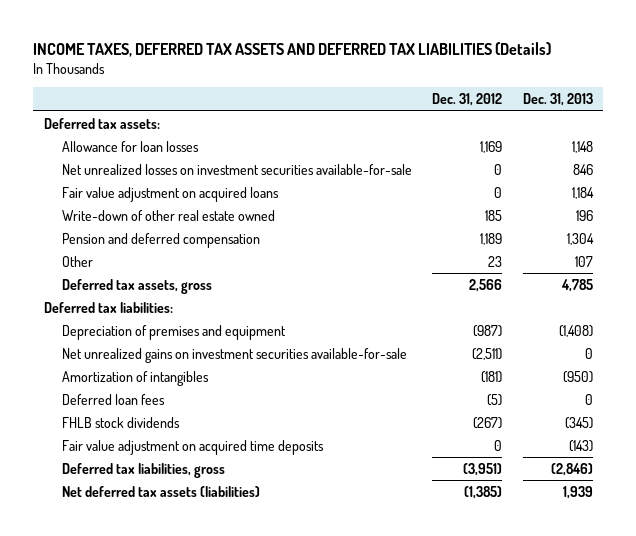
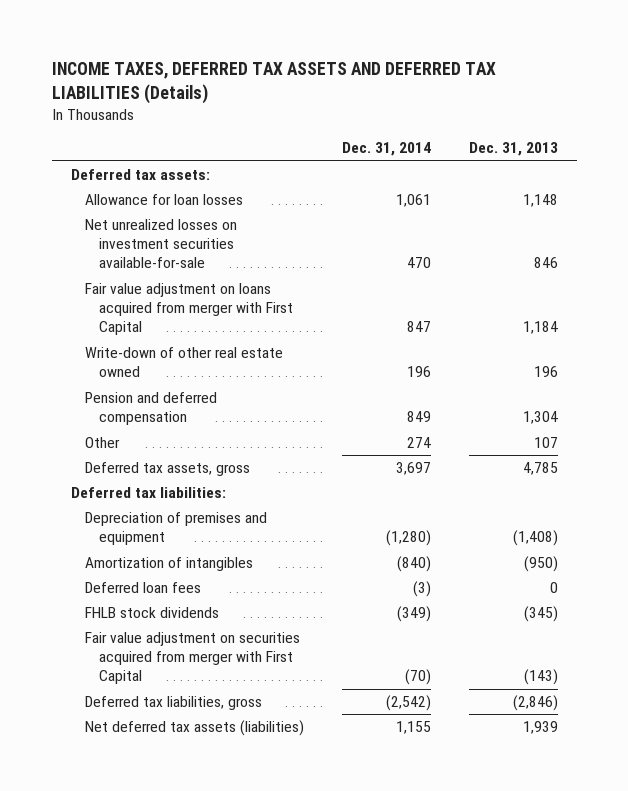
- | Dec. 31, 2012 | Dec. 31, 2013
+ | Dec. 31, 2014 | Dec. 31, 2013
- Fair value adjustment on acquired loans | 0 | 1,184
+ Fair value adjustment on loans acquired from merger with First Capital | 847 | 1,184
- Net unrealized gains on investment securities available-for-sale | (2,511) | 0
- Fair value adjustment on acquired time deposits | 0 | (143)
+ Fair value adjustment on securities acquired from merger with First Capital | (70) | (143)

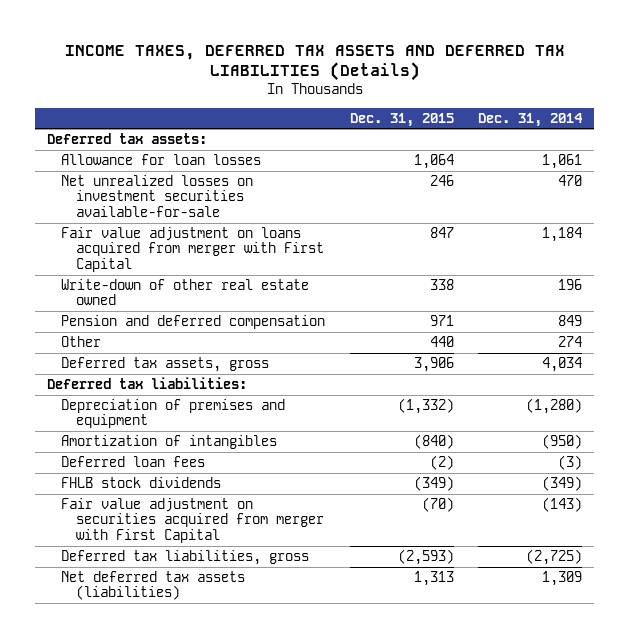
- | Dec. 31, 2014 | Dec. 31, 2013
+ | Dec. 31, 2015 | Dec. 31, 2014
- Fair value adjustment on loans acquired from merger with First Capital | 847 | 1,184
+ Fair value adjustment on loans acquired from merger with First Capital | 847 | 1,184
- Deferred tax assets, gross | 3,697 | 4,785
+ Deferred tax assets, gross | 3,906 | 4,034
- Amortization of intangibles | (840) | (950)
+ Amortization of intangibles | (840) | (950)
- Fair value adjustment on securities acquired from merger with First Capital | (70) | (143)
- Deferred tax liabilities, gross | (2,542) | (2,846)
- Net deferred tax assets (liabilities) | 1,155 | 1,939
+ Fair value adjustment on securities acquired from merger with First Capital | (70) | (143)
+ Deferred tax liabilities, gross | (2,593) | (2,725)
+ Net deferred tax assets (liabilities) | 1,313 | 1,309

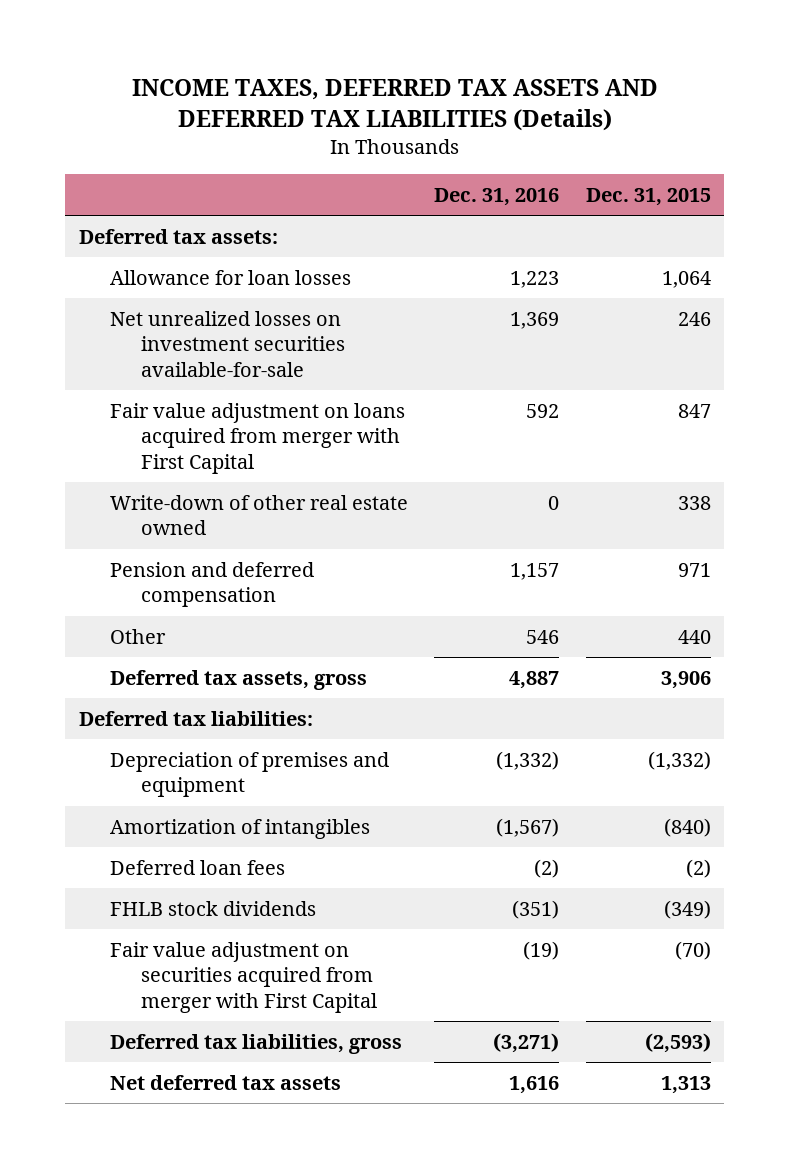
- | Dec. 31, 2015 | Dec. 31, 2014
+ | Dec. 31, 2016 | Dec. 31, 2015
- Net deferred tax assets (liabilities) | 1,313 | 1,309
+ Net deferred tax assets | 1,616 | 1,313

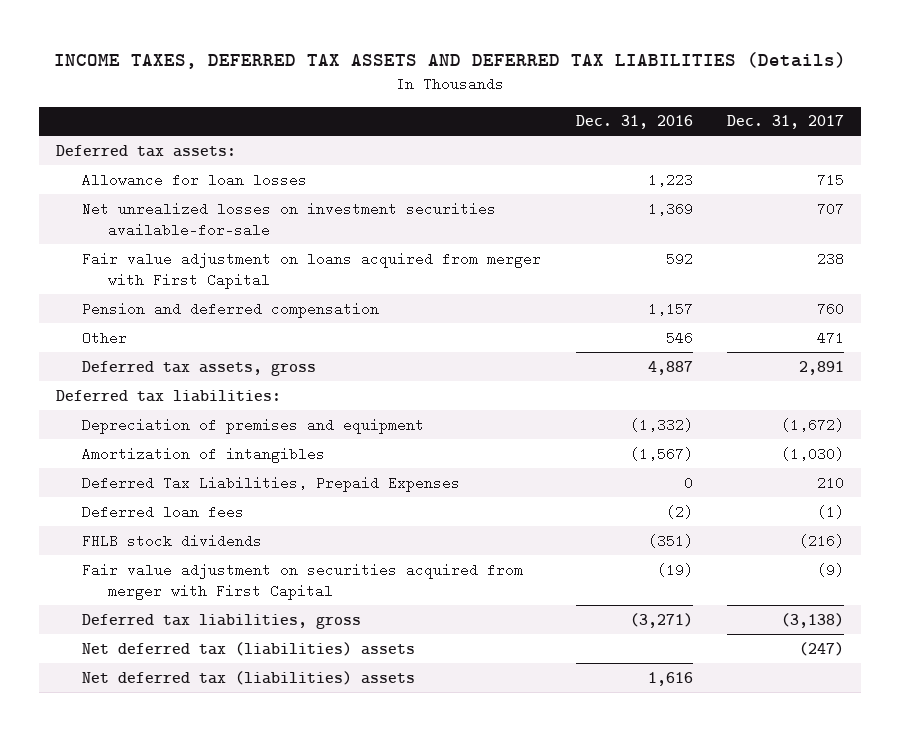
- | Dec. 31, 2016 | Dec. 31, 2015
+ | Dec. 31, 2016 | Dec. 31, 2017
- Write-down of other real estate owned | 0 | 338
+ Deferred Tax Liabilities, Prepaid Expenses | 0 | 210
- Net deferred tax assets | 1,616 | 1,313
+ Net deferred tax (liabilities) assets | | (247)
+ Net deferred tax (liabilities) assets | 1,616 |

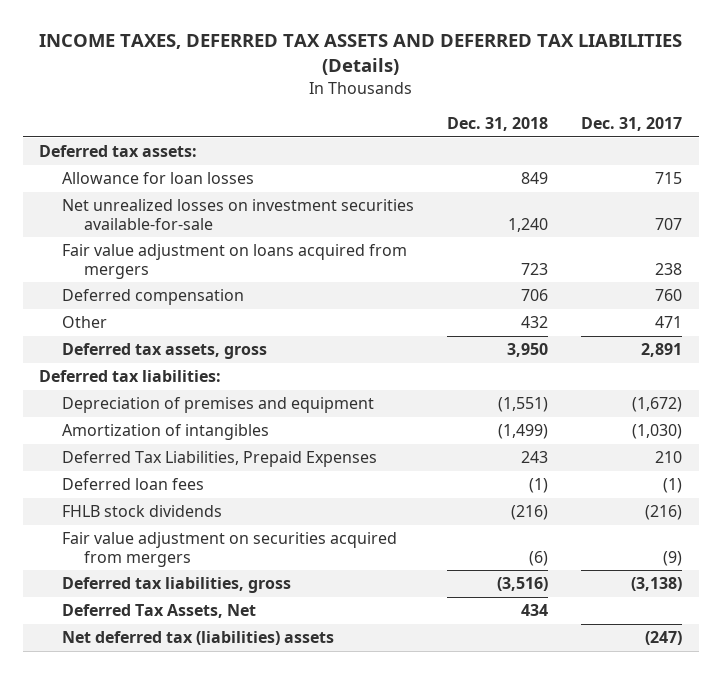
- | Dec. 31, 2016 | Dec. 31, 2017
+ | Dec. 31, 2018 | Dec. 31, 2017
- Fair value adjustment on loans acquired from merger with First Capital | 592 | 238
- Pension and deferred compensation | 1,157 | 760
+ Fair value adjustment on loans acquired from mergers | 723 | 238
+ Deferred compensation | 706 | 760
- Fair value adjustment on securities acquired from merger with First Capital | (19) | (9)
+ Fair value adjustment on securities acquired from mergers | (6) | (9)
+ Deferred Tax Assets, Net | 434 |
- Net deferred tax (liabilities) assets | 1,616 |

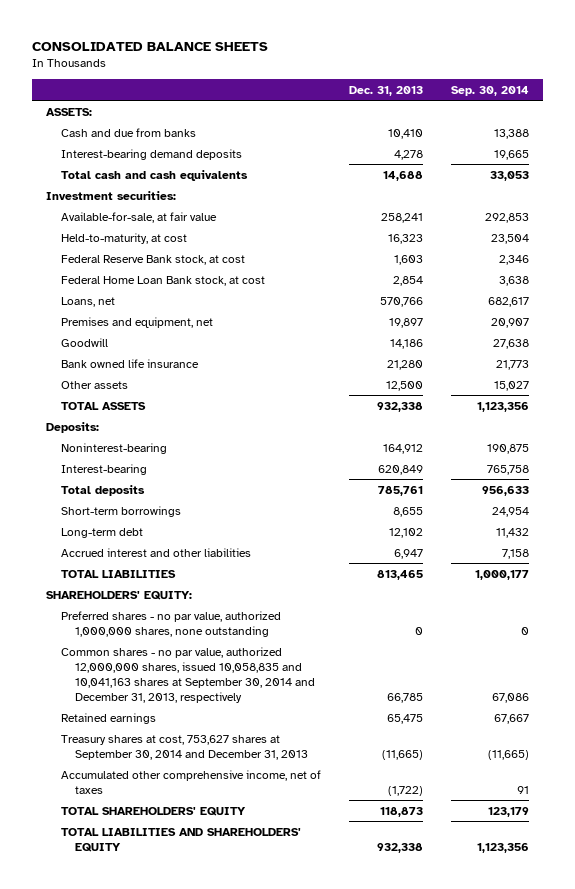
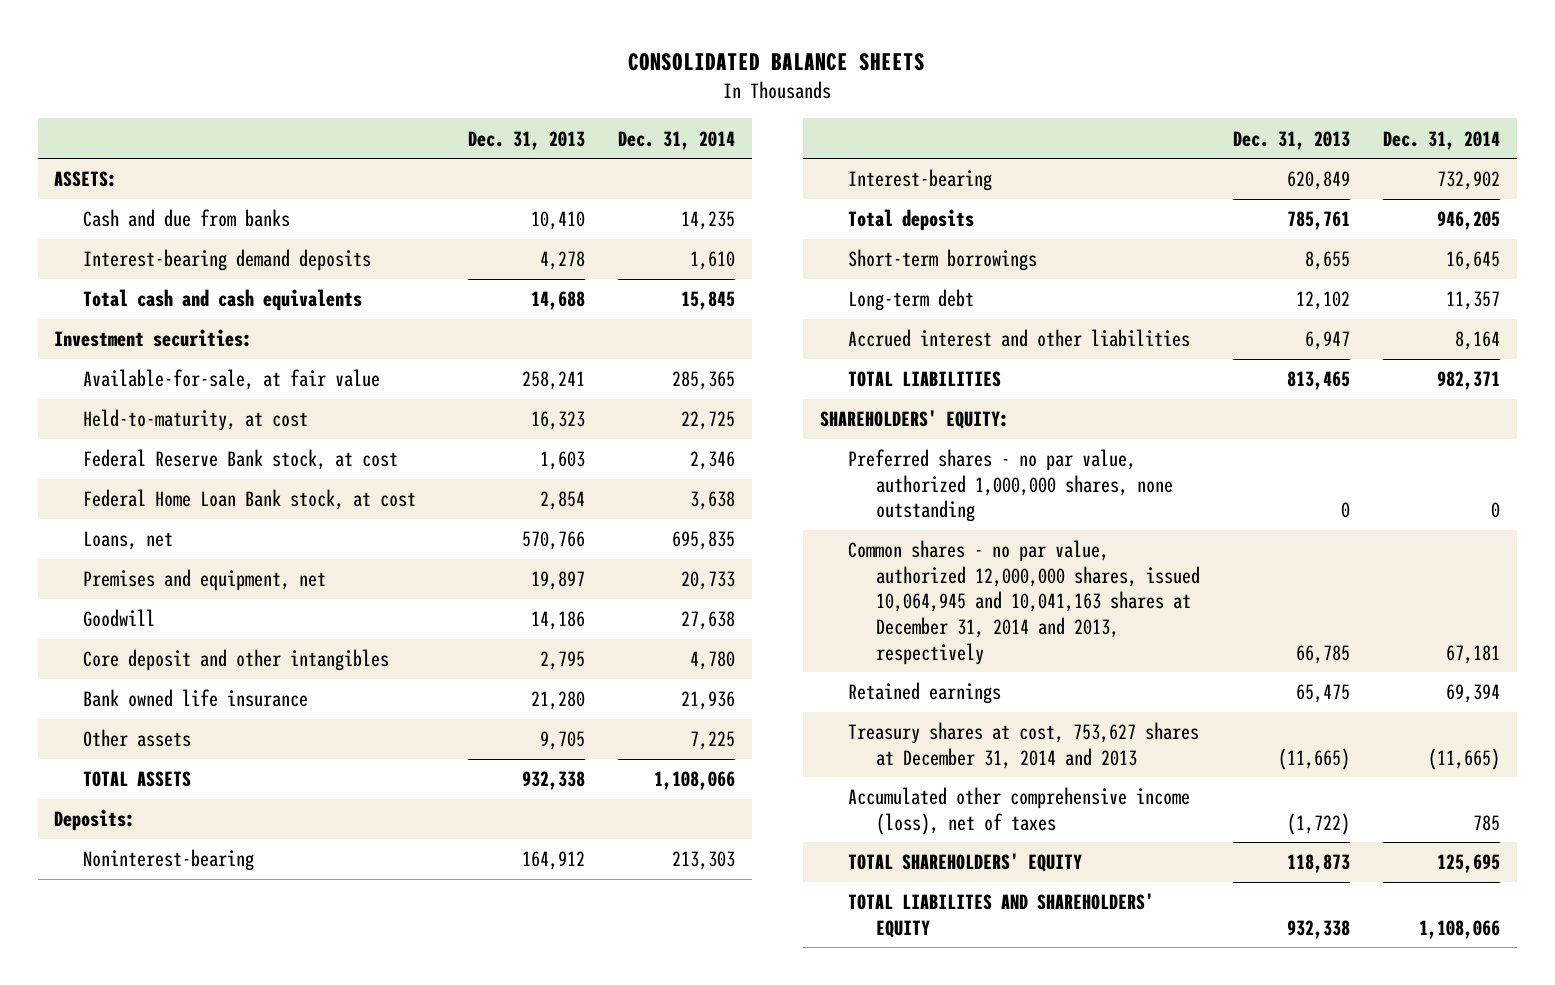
- | Dec. 31, 2013 | Sep. 30, 2014
+ | Dec. 31, 2013 | Dec. 31, 2014
+ Core deposit and other intangibles | 2,795 | 4,780
- Other assets | 12,500 | 15,027
+ Other assets | 9,705 | 7,225
- Common shares - no par value, authorized 12,000,000 shares, issued 10,058,835 and 10,041,163 shares at September 30, 2014 and December 31, 2013, respectively | 66,785 | 67,086
+ Common shares - no par value, authorized 12,000,000 shares, issued 10,064,945 and 10,041,163 shares at December 31, 2014 and 2013, respectively | 66,785 | 67,181
- Treasury shares at cost, 753,627 shares at September 30, 2014 and December 31, 2013 | (11,665) | (11,665)
- Accumulated other comprehensive income, net of taxes | (1,722) | 91
+ Treasury shares at cost, 753,627 shares at December 31, 2014 and 2013 | (11,665) | (11,665)
+ Accumulated other comprehensive income (loss), net of taxes | (1,722) | 785
- TOTAL LIABILITIES AND SHAREHOLDERS' EQUITY | 932,338 | 1,123,356
+ TOTAL LIABILITES AND SHAREHOLDERS' EQUITY | 932,338 | 1,108,066

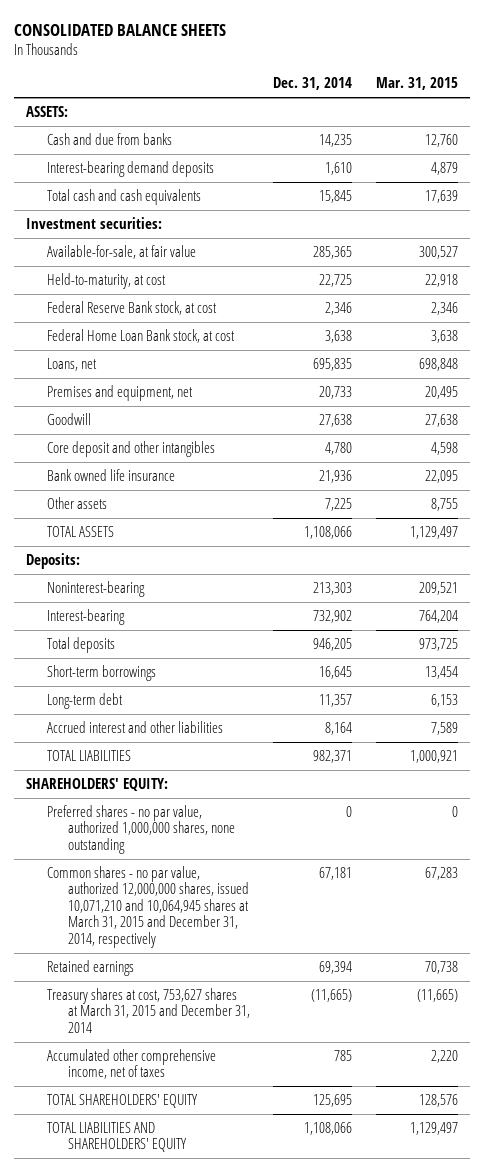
- | Dec. 31, 2013 | Dec. 31, 2014
+ | Dec. 31, 2014 | Mar. 31, 2015
- Common shares - no par value, authorized 12,000,000 shares, issued 10,064,945 and 10,041,163 shares at December 31, 2014 and 2013, respectively | 66,785 | 67,181
+ Common shares - no par value, authorized 12,000,000 shares, issued 10,071,210 and 10,064,945 shares at March 31, 2015 and December 31, 2014, respectively | 67,181 | 67,283
- Treasury shares at cost, 753,627 shares at December 31, 2014 and 2013 | (11,665) | (11,665)
- Accumulated other comprehensive income (loss), net of taxes | (1,722) | 785
+ Treasury shares at cost, 753,627 shares at March 31, 2015 and December 31, 2014 | (11,665) | (11,665)
+ Accumulated other comprehensive income, net of taxes | 785 | 2,220
- TOTAL LIABILITES AND SHAREHOLDERS' EQUITY | 932,338 | 1,108,066
+ TOTAL LIABILITIES AND SHAREHOLDERS' EQUITY | 1,108,066 | 1,129,497

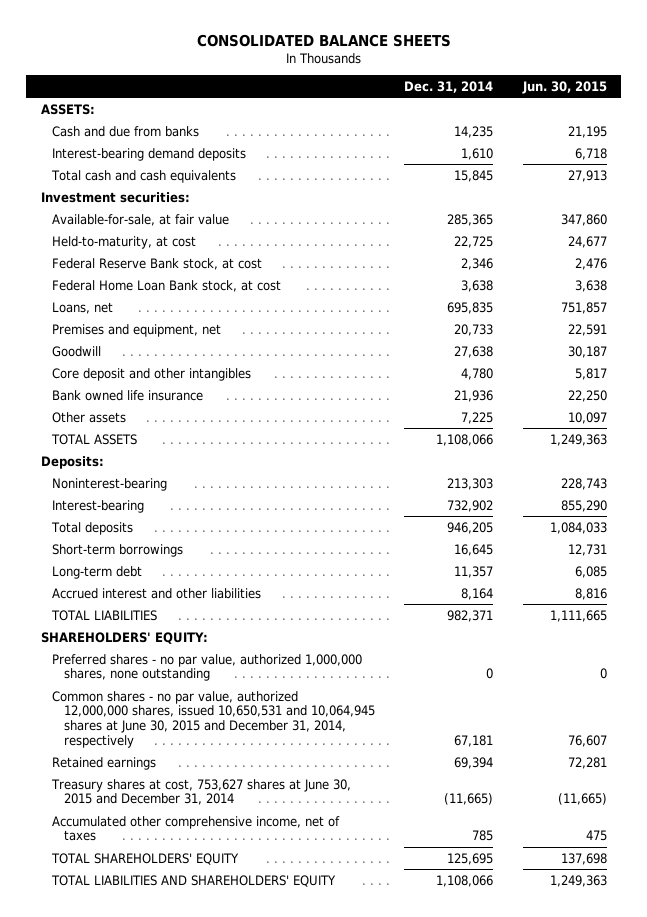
- | Dec. 31, 2014 | Mar. 31, 2015
+ | Dec. 31, 2014 | Jun. 30, 2015
- Common shares - no par value, authorized 12,000,000 shares, issued 10,071,210 and 10,064,945 shares at March 31, 2015 and December 31, 2014, respectively | 67,181 | 67,283
+ Common shares - no par value, authorized 12,000,000 shares, issued 10,650,531 and 10,064,945 shares at June 30, 2015 and December 31, 2014, respectively | 67,181 | 76,607
- Treasury shares at cost, 753,627 shares at March 31, 2015 and December 31, 2014 | (11,665) | (11,665)
+ Treasury shares at cost, 753,627 shares at June 30, 2015 and December 31, 2014 | (11,665) | (11,665)

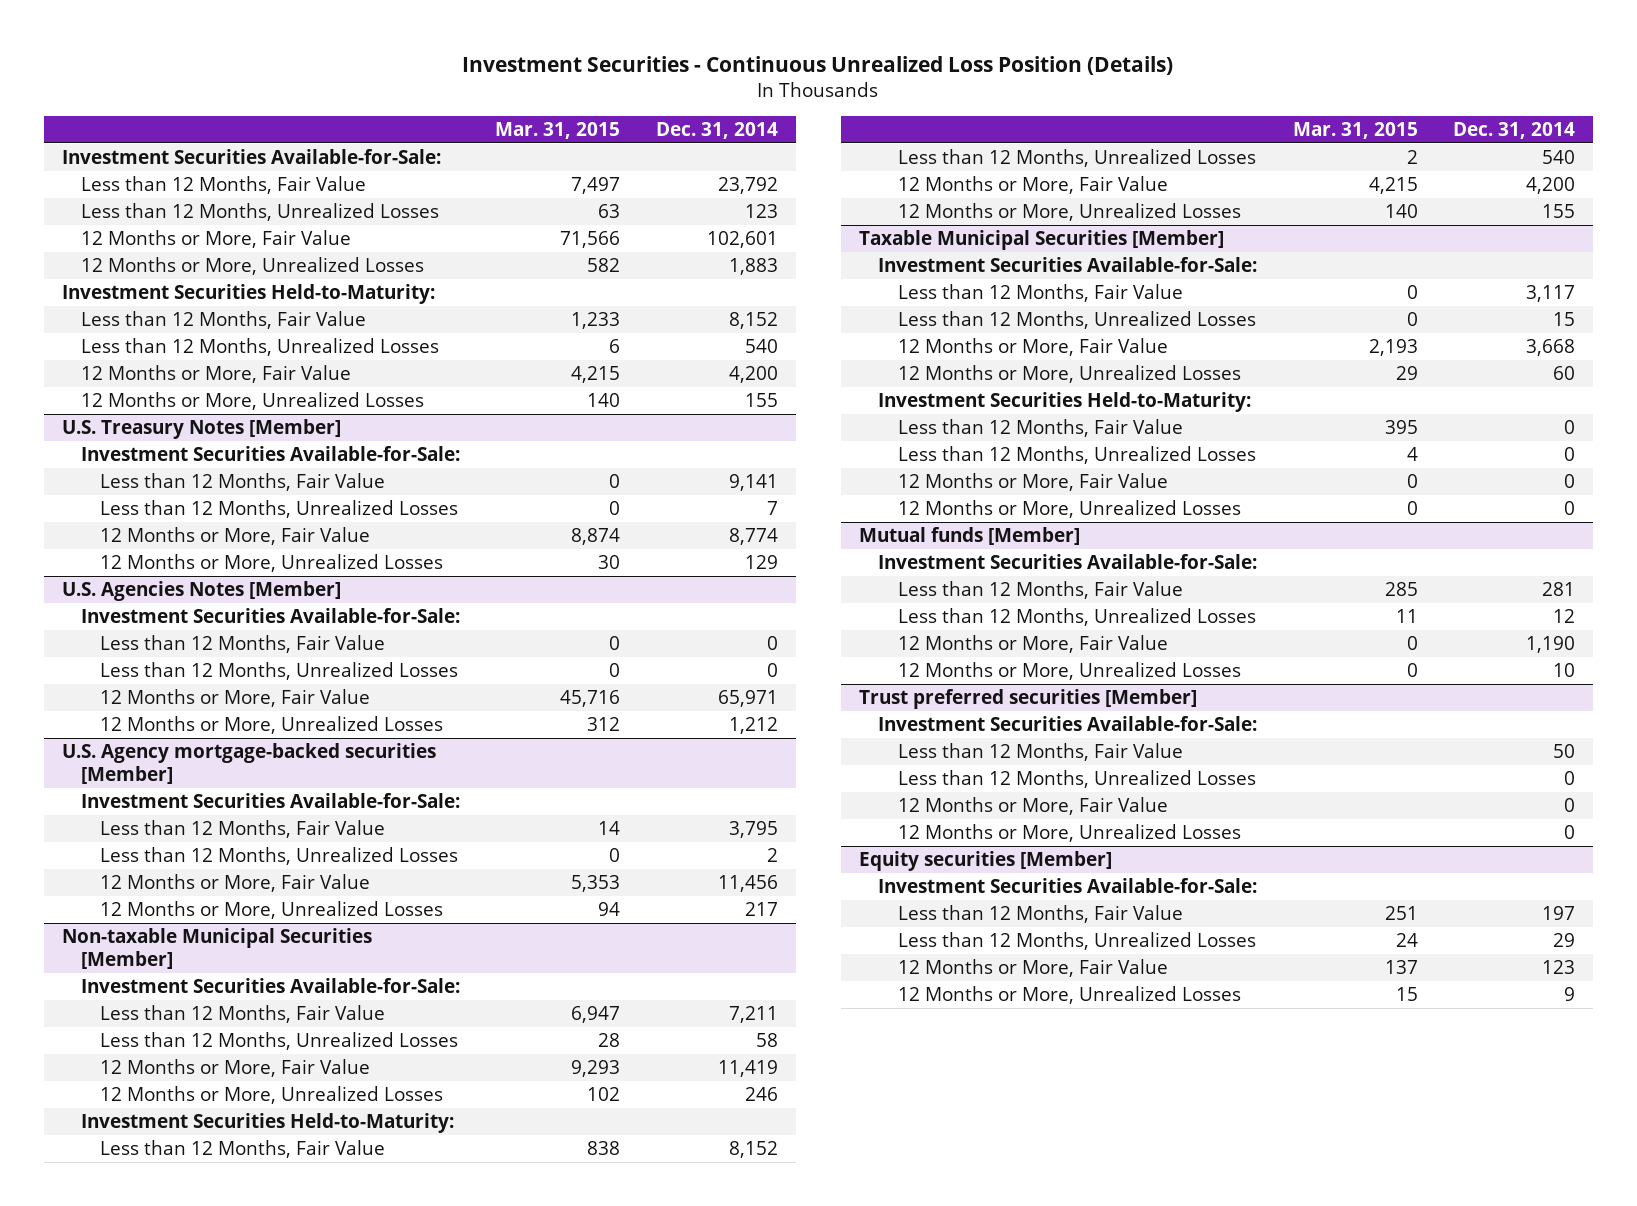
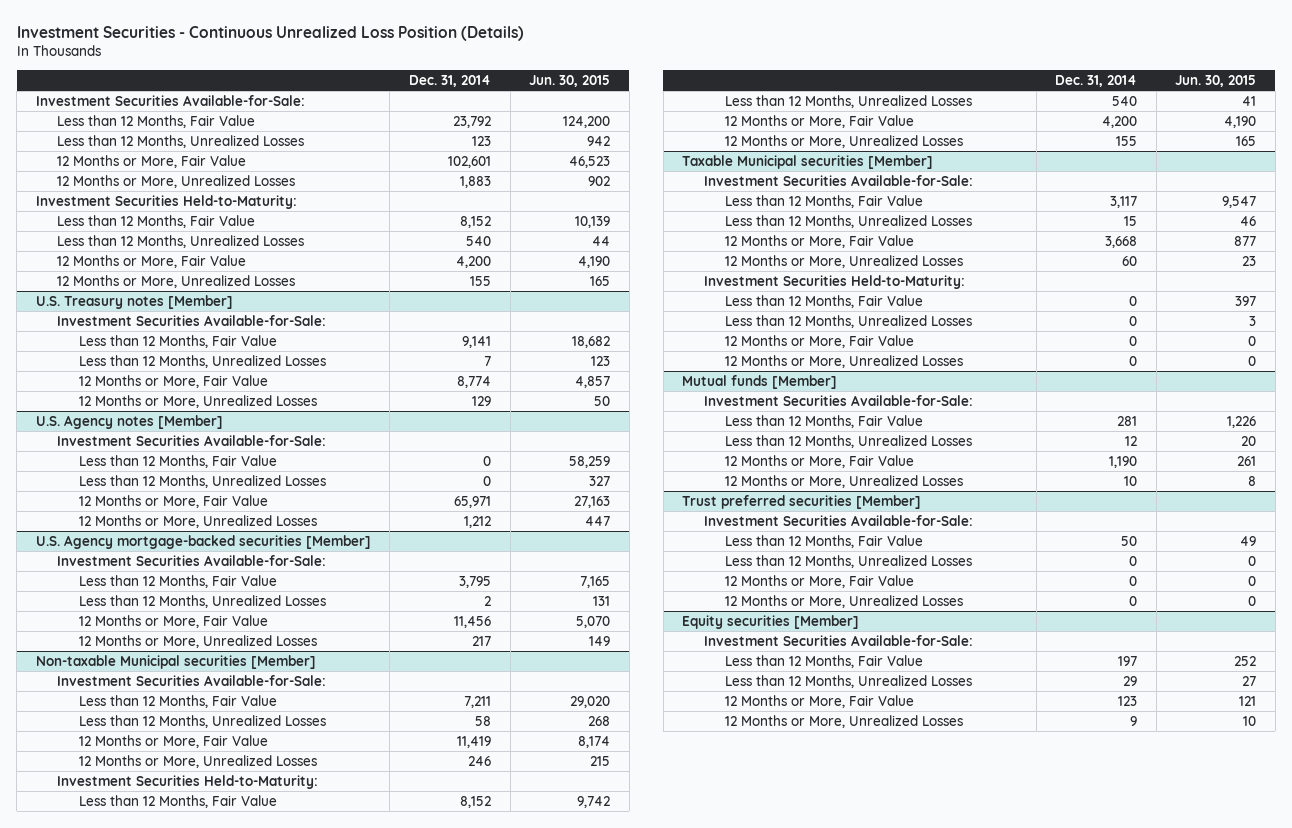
- | Mar. 31, 2015 | Dec. 31, 2014
+ | Dec. 31, 2014 | Jun. 30, 2015
- U.S. Treasury Notes [Member]
+ U.S. Treasury notes [Member]
- U.S. Agencies Notes [Member]
+ U.S. Agency notes [Member]
- Non-taxable Municipal Securities [Member]
+ Non-taxable Municipal securities [Member]
- Taxable Municipal Securities [Member]
+ Taxable Municipal securities [Member]

